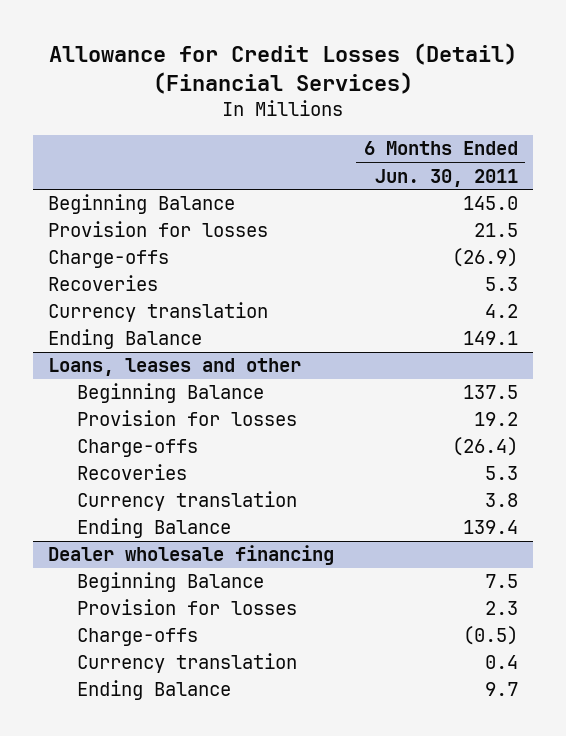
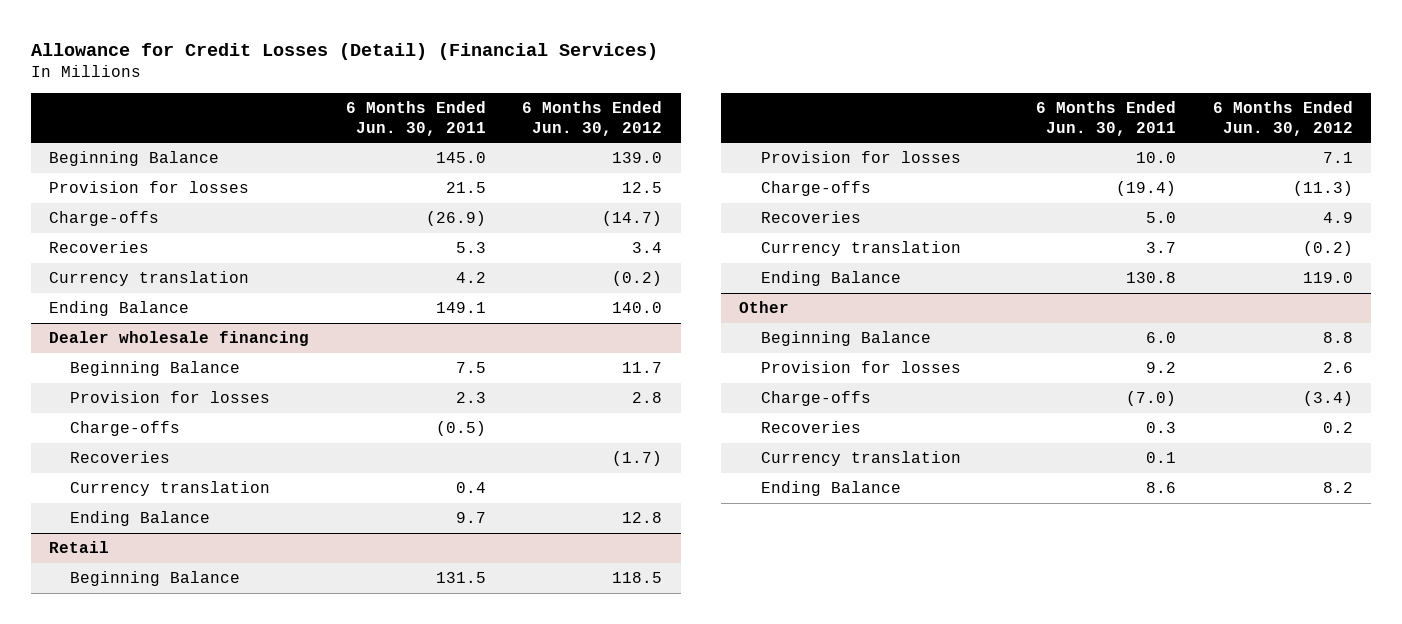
- | 6 Months Ended Jun. 30, 2011
+ | 6 Months Ended Jun. 30, 2011 | 6 Months Ended Jun. 30, 2012
- Loans, leases and other
- Beginning Balance | 137.5
- Provision for losses | 19.2
- Charge-offs | (26.4)
- Recoveries | 5.3
- Currency translation | 3.8
- Ending Balance | 139.4
@ Dealer wholesale financing
+ Recoveries | | (1.7)
+ Retail
+ Beginning Balance | 131.5 | 118.5
+ Provision for losses | 10.0 | 7.1
+ Charge-offs | (19.4) | (11.3)
+ Recoveries | 5.0 | 4.9
+ Currency translation | 3.7 | (0.2)
+ Ending Balance | 130.8 | 119.0
+ Other
+ Beginning Balance | 6.0 | 8.8
+ Provision for losses | 9.2 | 2.6
+ Charge-offs | (7.0) | (3.4)
+ Recoveries | 0.3 | 0.2
+ Currency translation | 0.1 |
+ Ending Balance | 8.6 | 8.2

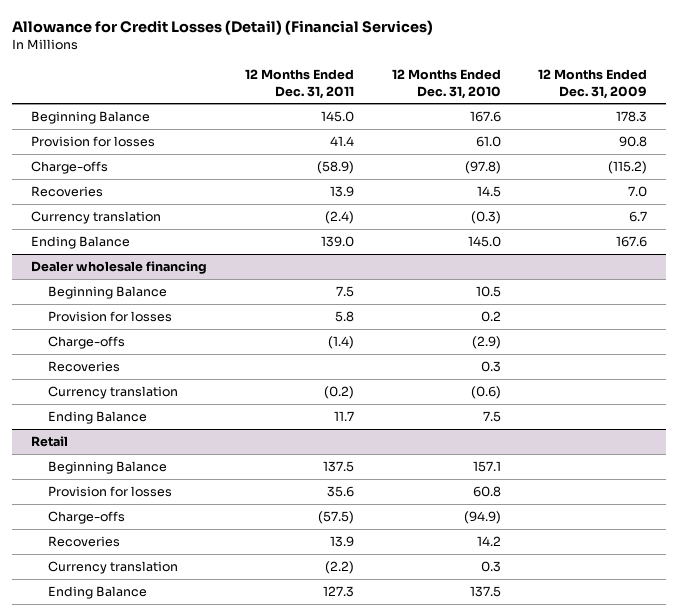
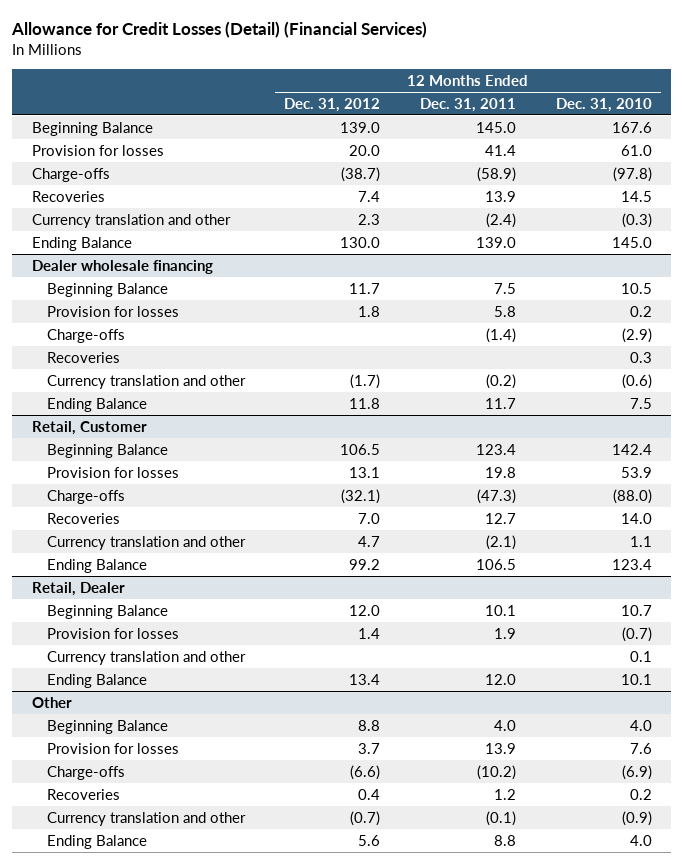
- | 12 Months Ended Dec. 31, 2011 | 12 Months Ended Dec. 31, 2010 | 12 Months Ended Dec. 31, 2009
+ | 12 Months Ended Dec. 31, 2012 | 12 Months Ended Dec. 31, 2011 | 12 Months Ended Dec. 31, 2010
- Currency translation | (2.4) | (0.3) | 6.7
+ Currency translation and other | 2.3 | (2.4) | (0.3)
@ Dealer wholesale financing
- Currency translation | (0.2) | (0.6) |
+ Currency translation and other | (1.7) | (0.2) | (0.6)
- Retail
- Beginning Balance | 137.5 | 157.1 |
- Provision for losses | 35.6 | 60.8 |
- Charge-offs | (57.5) | (94.9) |
- Recoveries | 13.9 | 14.2 |
- Currency translation | (2.2) | 0.3 |
- Ending Balance | 127.3 | 137.5 |
+ Retail, Customer
+ Beginning Balance | 106.5 | 123.4 | 142.4
+ Provision for losses | 13.1 | 19.8 | 53.9
+ Charge-offs | (32.1) | (47.3) | (88.0)
+ Recoveries | 7.0 | 12.7 | 14.0
+ Currency translation and other | 4.7 | (2.1) | 1.1
+ Ending Balance | 99.2 | 106.5 | 123.4
+ Retail, Dealer
+ Beginning Balance | 12.0 | 10.1 | 10.7
+ Provision for losses | 1.4 | 1.9 | (0.7)
+ Currency translation and other | | | 0.1
+ Ending Balance | 13.4 | 12.0 | 10.1
+ Other
+ Beginning Balance | 8.8 | 4.0 | 4.0
+ Provision for losses | 3.7 | 13.9 | 7.6
+ Charge-offs | (6.6) | (10.2) | (6.9)
+ Recoveries | 0.4 | 1.2 | 0.2
+ Currency translation and other | (0.7) | (0.1) | (0.9)
+ Ending Balance | 5.6 | 8.8 | 4.0

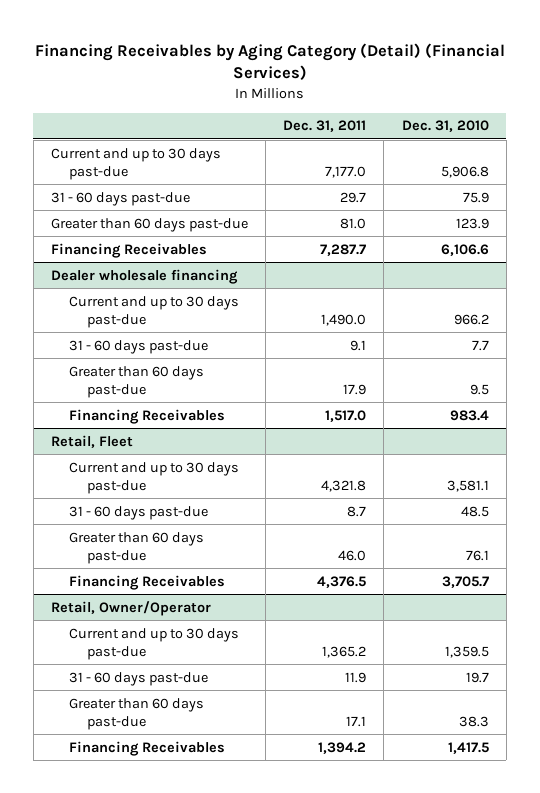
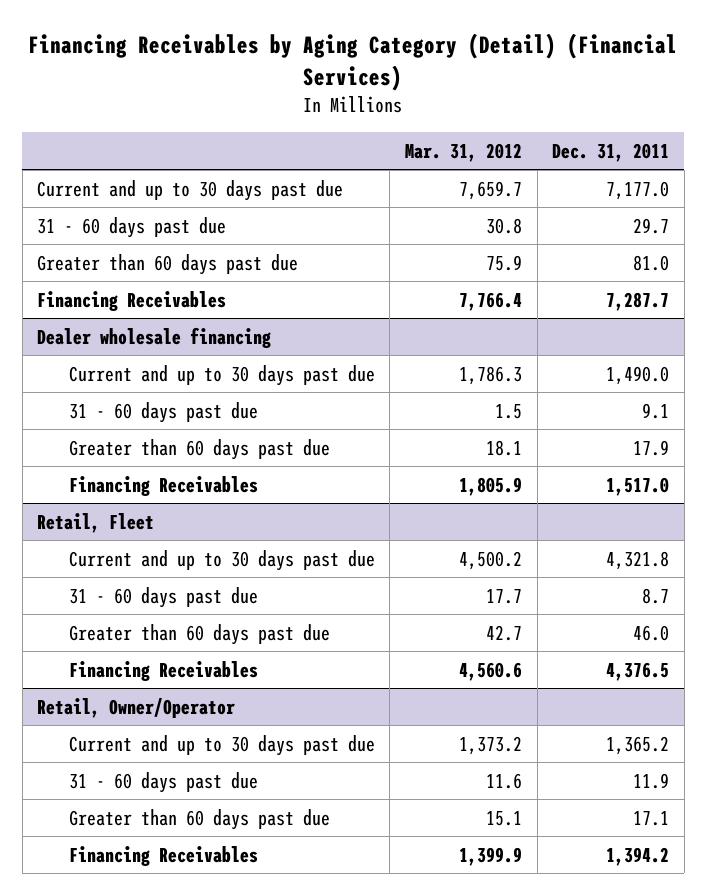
- | Dec. 31, 2011 | Dec. 31, 2010
+ | Mar. 31, 2012 | Dec. 31, 2011
- Current and up to 30 days past-due | 7,177.0 | 5,906.8
- 31 - 60 days past-due | 29.7 | 75.9
- Greater than 60 days past-due | 81.0 | 123.9
+ Current and up to 30 days past due | 7,659.7 | 7,177.0
+ 31 - 60 days past due | 30.8 | 29.7
+ Greater than 60 days past due | 75.9 | 81.0
@ Dealer wholesale financing
- Current and up to 30 days past-due | 1,490.0 | 966.2
- 31 - 60 days past-due | 9.1 | 7.7
- Greater than 60 days past-due | 17.9 | 9.5
+ Current and up to 30 days past due | 1,786.3 | 1,490.0
+ 31 - 60 days past due | 1.5 | 9.1
+ Greater than 60 days past due | 18.1 | 17.9
@ Retail, Fleet
- Current and up to 30 days past-due | 4,321.8 | 3,581.1
- 31 - 60 days past-due | 8.7 | 48.5
- Greater than 60 days past-due | 46.0 | 76.1
+ Current and up to 30 days past due | 4,500.2 | 4,321.8
+ 31 - 60 days past due | 17.7 | 8.7
+ Greater than 60 days past due | 42.7 | 46.0
@ Retail, Owner/Operator
- Current and up to 30 days past-due | 1,365.2 | 1,359.5
- 31 - 60 days past-due | 11.9 | 19.7
- Greater than 60 days past-due | 17.1 | 38.3
+ Current and up to 30 days past due | 1,373.2 | 1,365.2
+ 31 - 60 days past due | 11.6 | 11.9
+ Greater than 60 days past due | 15.1 | 17.1

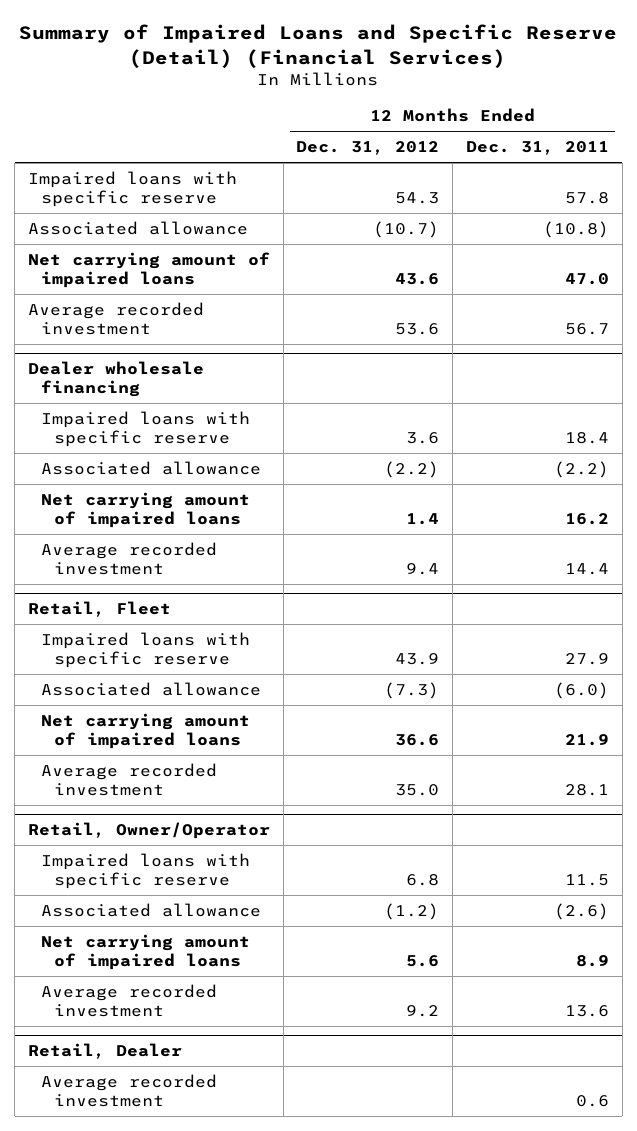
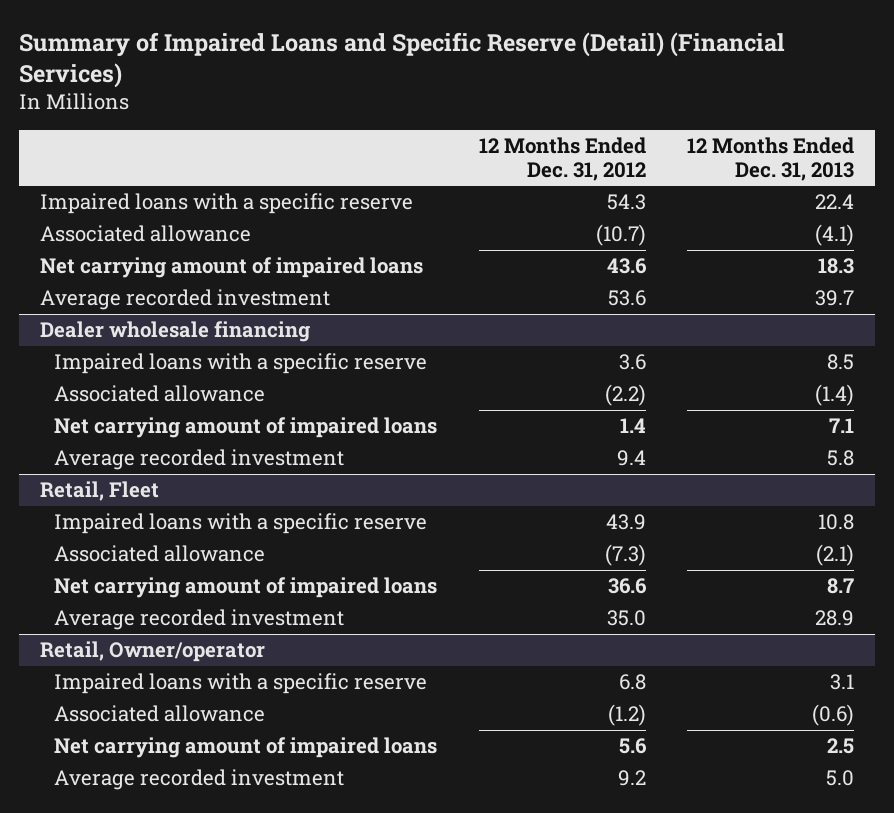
- | 12 Months Ended Dec. 31, 2012 | 12 Months Ended Dec. 31, 2011
+ | 12 Months Ended Dec. 31, 2012 | 12 Months Ended Dec. 31, 2013
- Impaired loans with specific reserve | 54.3 | 57.8
+ Impaired loans with a specific reserve | 54.3 | 22.4
@ Dealer wholesale financing
- Impaired loans with specific reserve | 3.6 | 18.4
+ Impaired loans with a specific reserve | 3.6 | 8.5
@ Retail, Fleet
- Impaired loans with specific reserve | 43.9 | 27.9
+ Impaired loans with a specific reserve | 43.9 | 10.8
- Retail, Owner/Operator
- Impaired loans with specific reserve | 6.8 | 11.5
+ Retail, Owner/operator
+ Impaired loans with a specific reserve | 6.8 | 3.1
- Retail, Dealer
- Average recorded investment | | 0.6

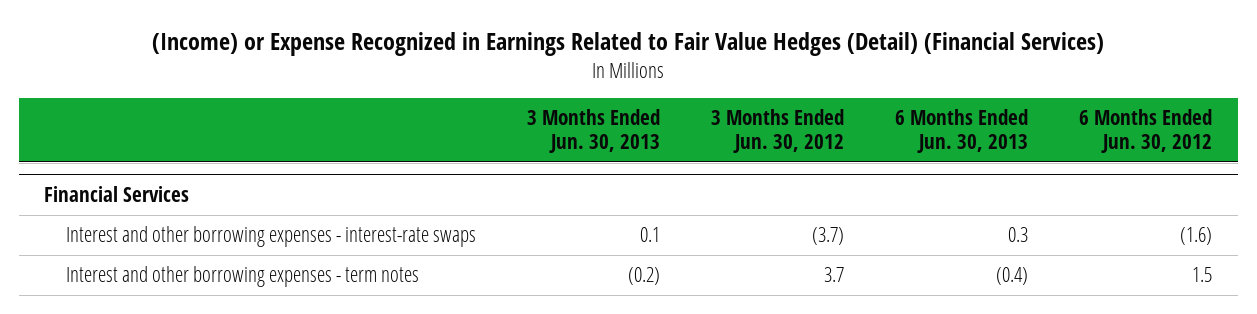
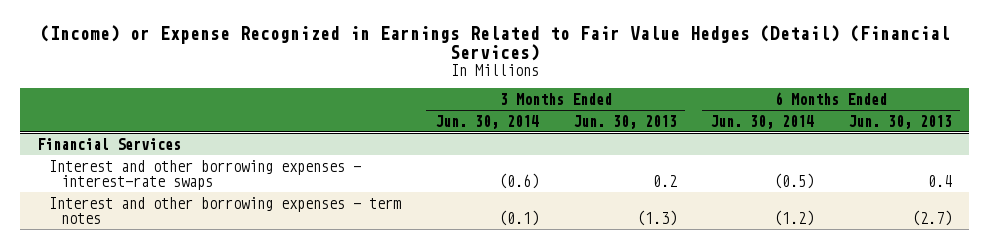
- | 3 Months Ended Jun. 30, 2013 | 3 Months Ended Jun. 30, 2012 | 6 Months Ended Jun. 30, 2013 | 6 Months Ended Jun. 30, 2012
+ | 3 Months Ended Jun. 30, 2014 | 3 Months Ended Jun. 30, 2013 | 6 Months Ended Jun. 30, 2014 | 6 Months Ended Jun. 30, 2013
@ Financial Services
- Interest and other borrowing expenses - interest-rate swaps | 0.1 | (3.7) | 0.3 | (1.6)
- Interest and other borrowing expenses - term notes | (0.2) | 3.7 | (0.4) | 1.5
+ Interest and other borrowing expenses - interest-rate swaps | (0.6) | 0.2 | (0.5) | 0.4
+ Interest and other borrowing expenses - term notes | (0.1) | (1.3) | (1.2) | (2.7)

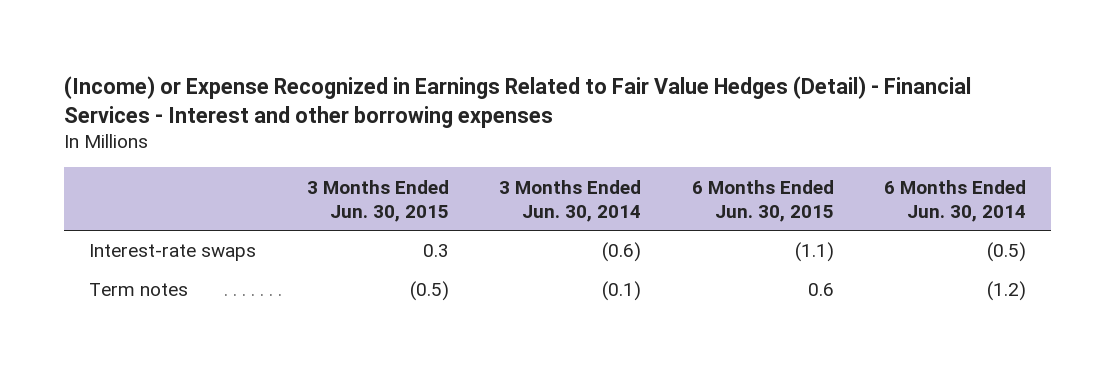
- (Income) or Expense Recognized in Earnings Related to Fair Value Hedges (Detail) (Financial Services)
+ (Income) or Expense Recognized in Earnings Related to Fair Value Hedges (Detail) - Financial Services - Interest and other borrowing expenses
- | 3 Months Ended Jun. 30, 2014 | 3 Months Ended Jun. 30, 2013 | 6 Months Ended Jun. 30, 2014 | 6 Months Ended Jun. 30, 2013
+ | 3 Months Ended Jun. 30, 2015 | 3 Months Ended Jun. 30, 2014 | 6 Months Ended Jun. 30, 2015 | 6 Months Ended Jun. 30, 2014
- Financial Services
- Interest and other borrowing expenses - interest-rate swaps | (0.6) | 0.2 | (0.5) | 0.4
- Interest and other borrowing expenses - term notes | (0.1) | (1.3) | (1.2) | (2.7)
+ Interest-rate swaps | 0.3 | (0.6) | (1.1) | (0.5)
+ Term notes | (0.5) | (0.1) | 0.6 | (1.2)

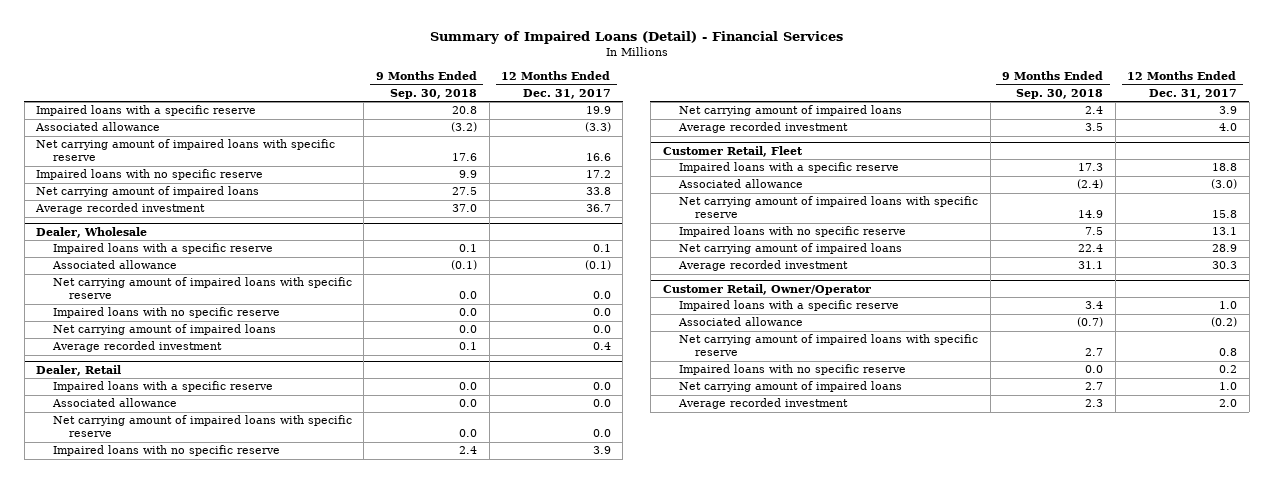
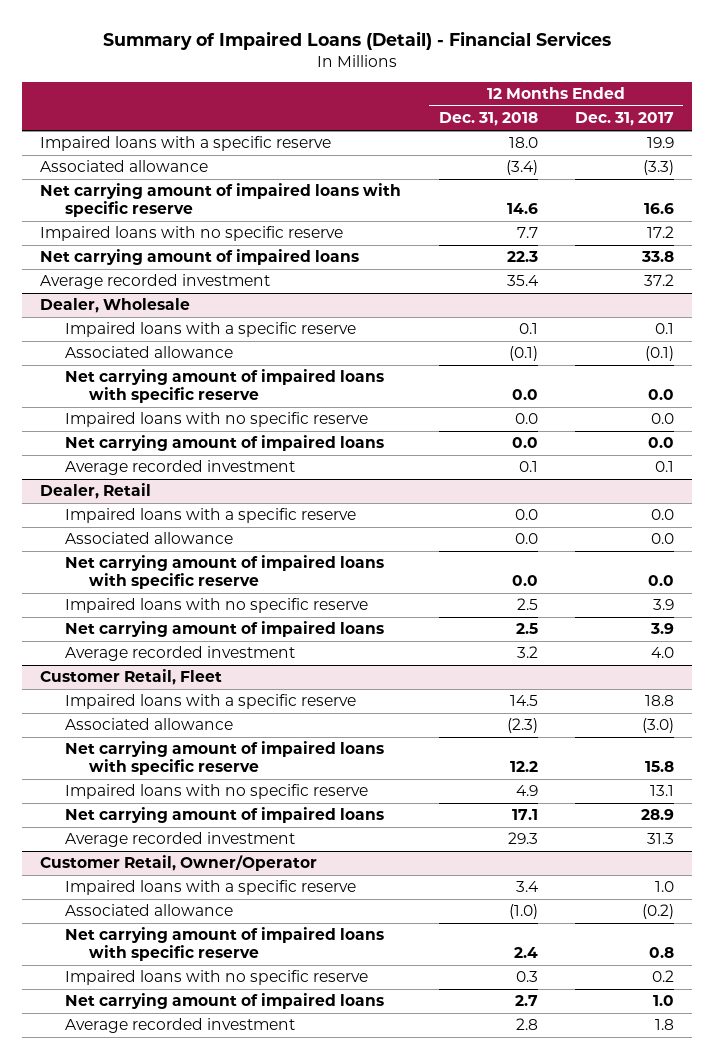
- | 9 Months Ended Sep. 30, 2018 | 12 Months Ended Dec. 31, 2017
+ | 12 Months Ended Dec. 31, 2018 | 12 Months Ended Dec. 31, 2017
- Average recorded investment | 37.0 | 36.7
+ Average recorded investment | 35.4 | 37.2
@ Dealer, Wholesale
- Average recorded investment | 0.1 | 0.4
+ Average recorded investment | 0.1 | 0.1
@ Customer Retail, Fleet
- Average recorded investment | 31.1 | 30.3
+ Average recorded investment | 29.3 | 31.3
@ Customer Retail, Owner/Operator
- Average recorded investment | 2.3 | 2.0
+ Average recorded investment | 2.8 | 1.8

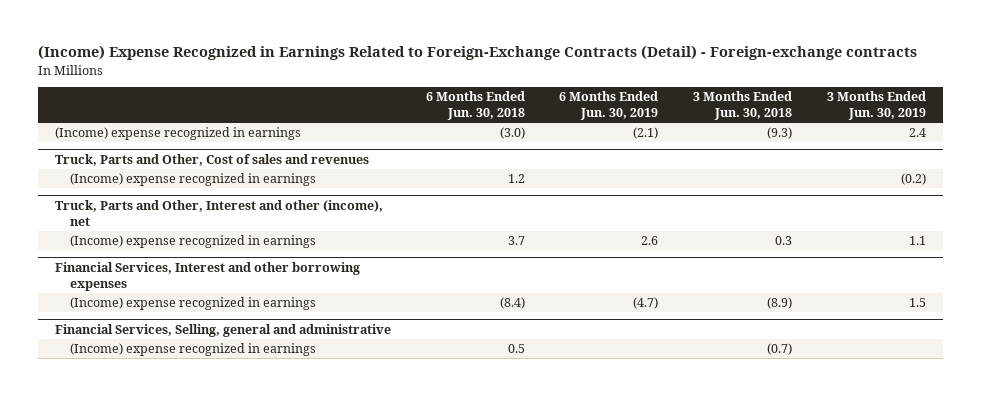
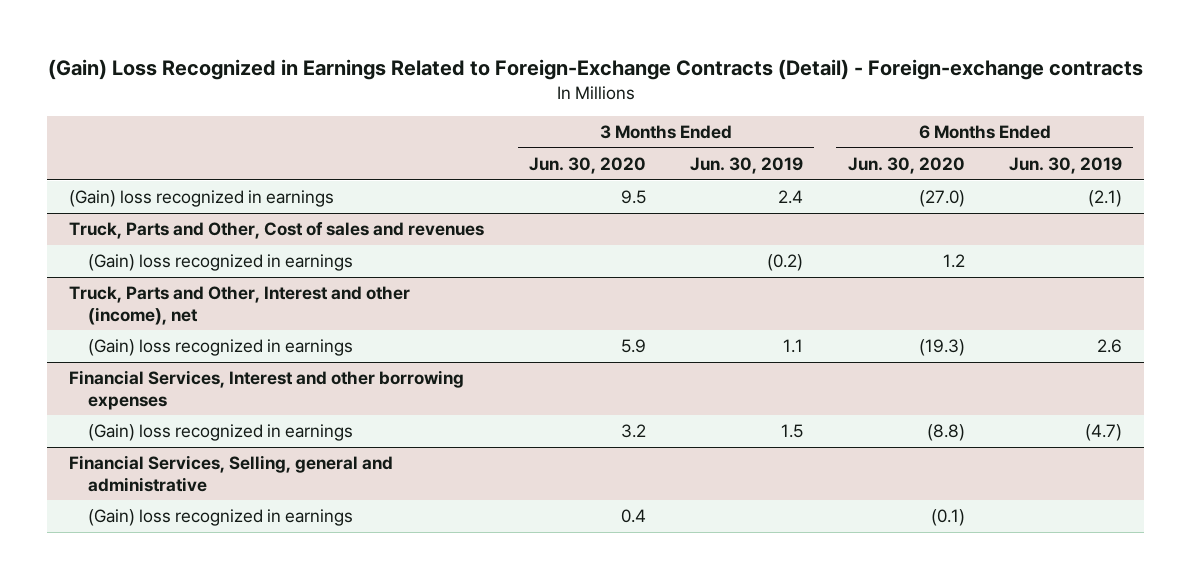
- (Income) Expense Recognized in Earnings Related to Foreign-Exchange Contracts (Detail) - Foreign-exchange contracts
+ (Gain) Loss Recognized in Earnings Related to Foreign-Exchange Contracts (Detail) - Foreign-exchange contracts
- | 6 Months Ended Jun. 30, 2018 | 6 Months Ended Jun. 30, 2019 | 3 Months Ended Jun. 30, 2018 | 3 Months Ended Jun. 30, 2019
+ | 3 Months Ended Jun. 30, 2020 | 3 Months Ended Jun. 30, 2019 | 6 Months Ended Jun. 30, 2020 | 6 Months Ended Jun. 30, 2019
- (Income) expense recognized in earnings | (3.0) | (2.1) | (9.3) | 2.4
+ (Gain) loss recognized in earnings | 9.5 | 2.4 | (27.0) | (2.1)
@ Truck, Parts and Other, Cost of sales and revenues
- (Income) expense recognized in earnings | 1.2 | | | (0.2)
+ (Gain) loss recognized in earnings | | (0.2) | 1.2 |
@ Truck, Parts and Other, Interest and other (income), net
- (Income) expense recognized in earnings | 3.7 | 2.6 | 0.3 | 1.1
+ (Gain) loss recognized in earnings | 5.9 | 1.1 | (19.3) | 2.6
@ Financial Services, Interest and other borrowing expenses
- (Income) expense recognized in earnings | (8.4) | (4.7) | (8.9) | 1.5
+ (Gain) loss recognized in earnings | 3.2 | 1.5 | (8.8) | (4.7)
@ Financial Services, Selling, general and administrative
- (Income) expense recognized in earnings | 0.5 | | (0.7) |
+ (Gain) loss recognized in earnings | 0.4 | | (0.1) |

